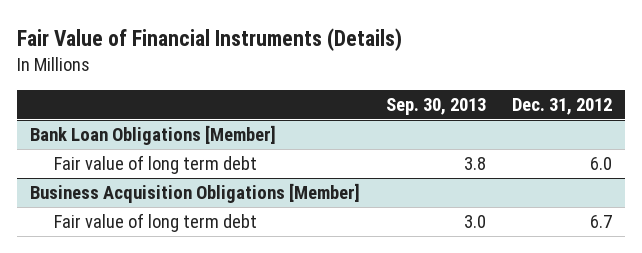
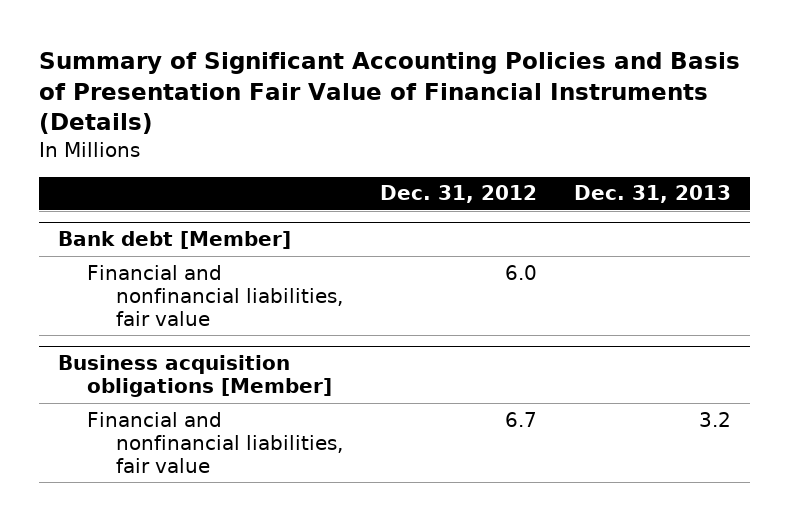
- Fair Value of Financial Instruments (Details)
+ Summary of Significant Accounting Policies and Basis of Presentation Fair Value of Financial Instruments (Details)
- | Sep. 30, 2013 | Dec. 31, 2012
+ | Dec. 31, 2012 | Dec. 31, 2013
- Bank Loan Obligations [Member]
- Fair value of long term debt | 3.8 | 6.0
- Business Acquisition Obligations [Member]
- Fair value of long term debt | 3.0 | 6.7
+ Bank debt [Member]
+ Financial and nonfinancial liabilities, fair value | 6.0 |
+ Business acquisition obligations [Member]
+ Financial and nonfinancial liabilities, fair value | 6.7 | 3.2

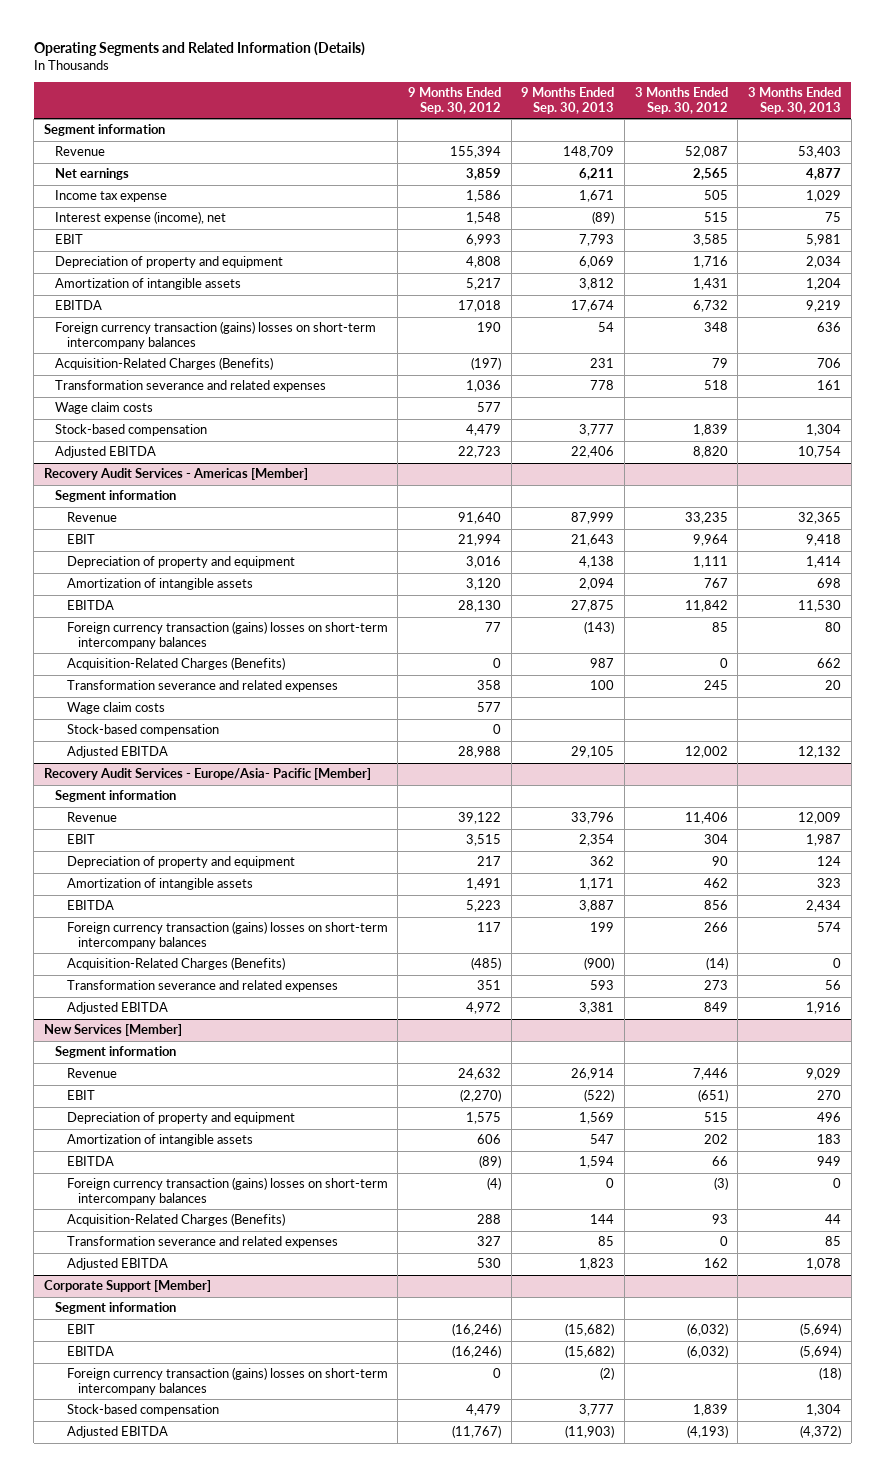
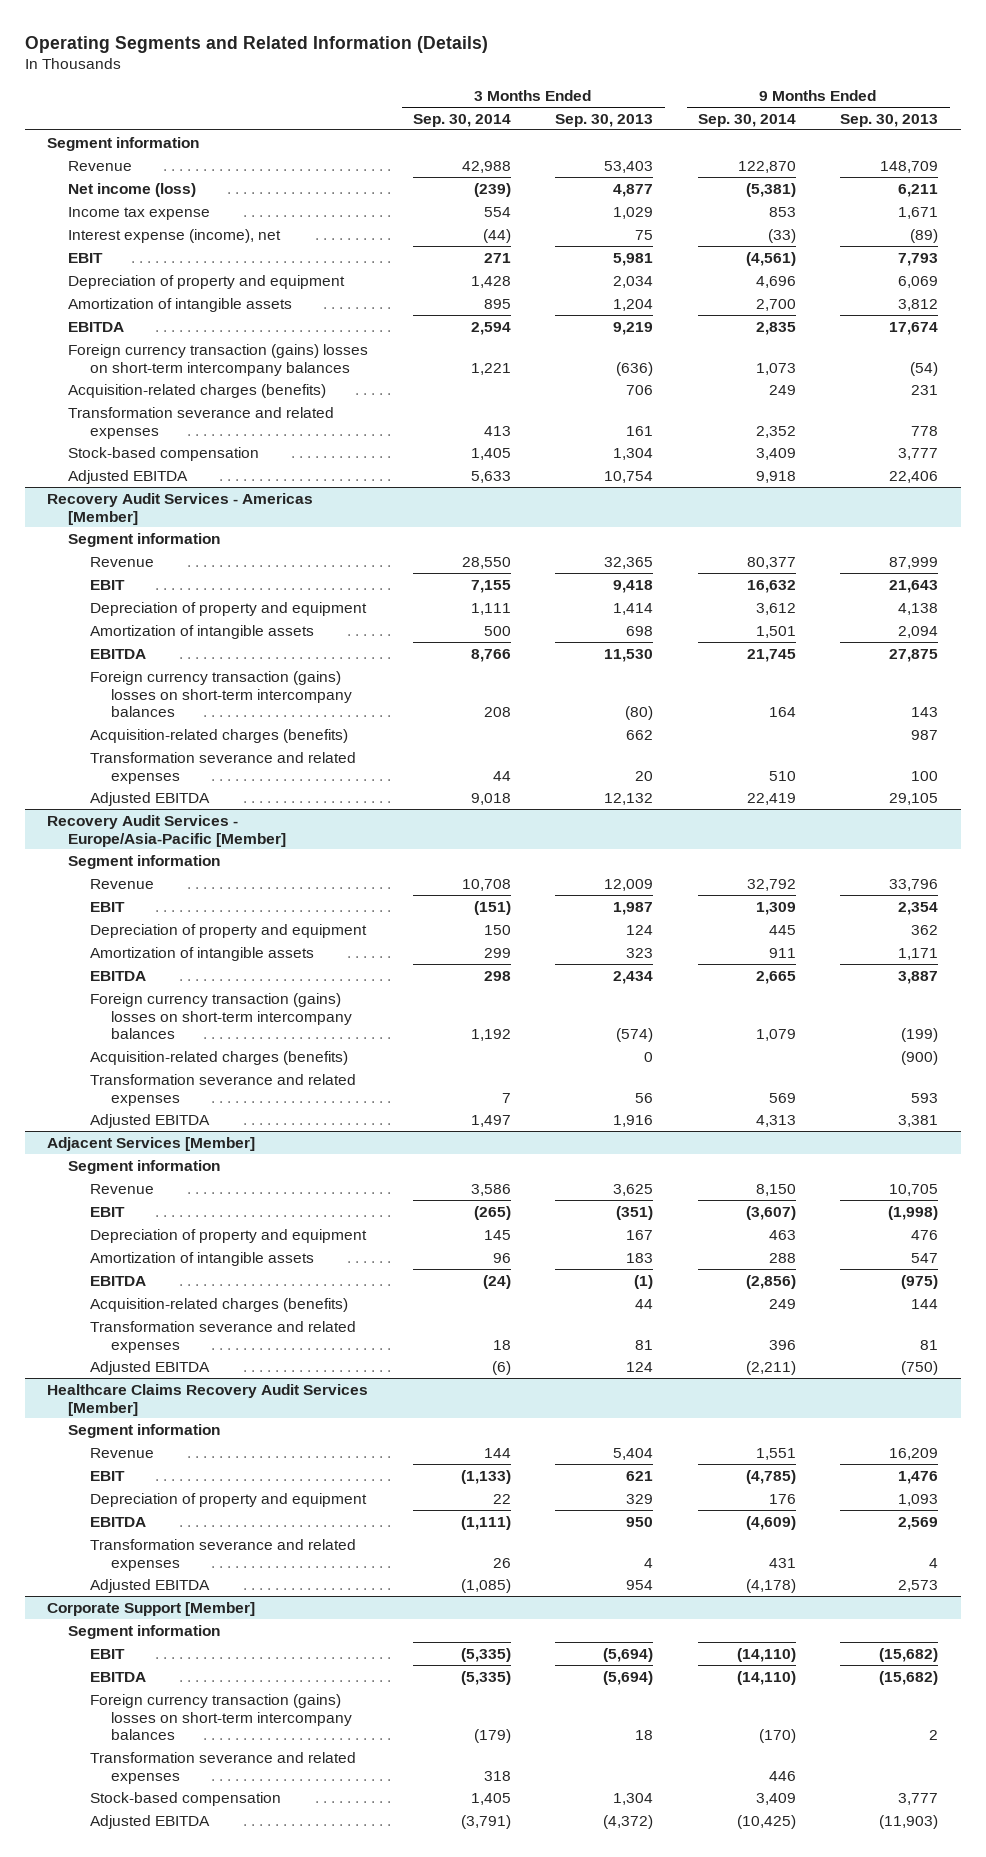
- | 9 Months Ended Sep. 30, 2012 | 9 Months Ended Sep. 30, 2013 | 3 Months Ended Sep. 30, 2012 | 3 Months Ended Sep. 30, 2013
+ | 3 Months Ended Sep. 30, 2014 | 3 Months Ended Sep. 30, 2013 | 9 Months Ended Sep. 30, 2014 | 9 Months Ended Sep. 30, 2013
- Net earnings | 3,859 | 6,211 | 2,565 | 4,877
+ Net income (loss) | (239) | 4,877 | (5,381) | 6,211
- Foreign currency transaction (gains) losses on short-term intercompany balances | 190 | 54 | 348 | 636
- Acquisition-Related Charges (Benefits) | (197) | 231 | 79 | 706
+ Foreign currency transaction (gains) losses on short-term intercompany balances | 1,221 | (636) | 1,073 | (54)
+ Acquisition-related charges (benefits) | | 706 | 249 | 231
- Wage claim costs | 577 | | |
@ Recovery Audit Services - Americas [Member]
- Foreign currency transaction (gains) losses on short-term intercompany balances | 77 | (143) | 85 | 80
- Acquisition-Related Charges (Benefits) | 0 | 987 | 0 | 662
+ Foreign currency transaction (gains) losses on short-term intercompany balances | 208 | (80) | 164 | 143
+ Acquisition-related charges (benefits) | | 662 | | 987
- Wage claim costs | 577 | | |
- Stock-based compensation | 0 | | |
- Recovery Audit Services - Europe/Asia- Pacific [Member]
+ Recovery Audit Services - Europe/Asia-Pacific [Member]
- Foreign currency transaction (gains) losses on short-term intercompany balances | 117 | 199 | 266 | 574
- Acquisition-Related Charges (Benefits) | (485) | (900) | (14) | 0
+ Foreign currency transaction (gains) losses on short-term intercompany balances | 1,192 | (574) | 1,079 | (199)
+ Acquisition-related charges (benefits) | | 0 | | (900)
- New Services [Member]
+ Adjacent Services [Member]
- Revenue | 24,632 | 26,914 | 7,446 | 9,029
- EBIT | (2,270) | (522) | (651) | 270
- Depreciation of property and equipment | 1,575 | 1,569 | 515 | 496
+ Revenue | 3,586 | 3,625 | 8,150 | 10,705
+ EBIT | (265) | (351) | (3,607) | (1,998)
+ Depreciation of property and equipment | 145 | 167 | 463 | 476
- EBITDA | (89) | 1,594 | 66 | 949
- Foreign currency transaction (gains) losses on short-term intercompany balances | (4) | 0 | (3) | 0
- Acquisition-Related Charges (Benefits) | 288 | 144 | 93 | 44
- Transformation severance and related expenses | 327 | 85 | 0 | 85
- Adjusted EBITDA | 530 | 1,823 | 162 | 1,078
+ EBITDA | (24) | (1) | (2,856) | (975)
+ Acquisition-related charges (benefits) | | 44 | 249 | 144
+ Transformation severance and related expenses | 18 | 81 | 396 | 81
+ Adjusted EBITDA | (6) | 124 | (2,211) | (750)
+ Healthcare Claims Recovery Audit Services [Member]
+ Segment information
+ Revenue | 144 | 5,404 | 1,551 | 16,209
+ EBIT | (1,133) | 621 | (4,785) | 1,476
+ Depreciation of property and equipment | 22 | 329 | 176 | 1,093
+ EBITDA | (1,111) | 950 | (4,609) | 2,569
+ Transformation severance and related expenses | 26 | 4 | 431 | 4
+ Adjusted EBITDA | (1,085) | 954 | (4,178) | 2,573
@ Corporate Support [Member]
- Foreign currency transaction (gains) losses on short-term intercompany balances | 0 | (2) | | (18)
+ Foreign currency transaction (gains) losses on short-term intercompany balances | (179) | 18 | (170) | 2
+ Transformation severance and related expenses | 318 | | 446 |

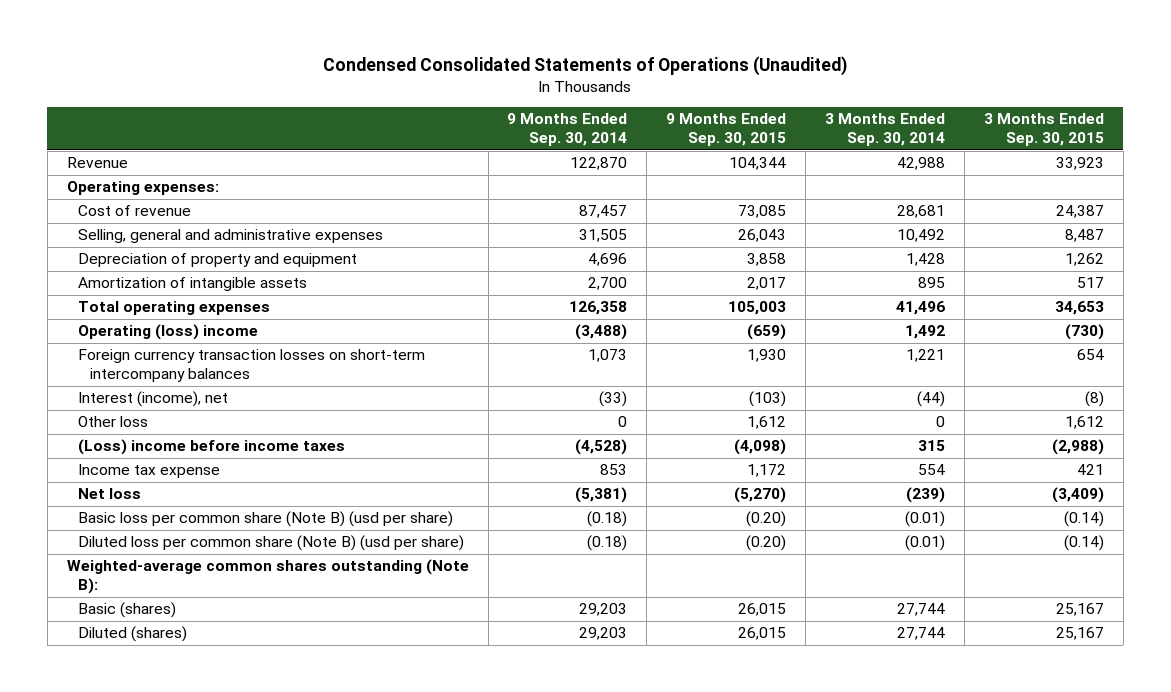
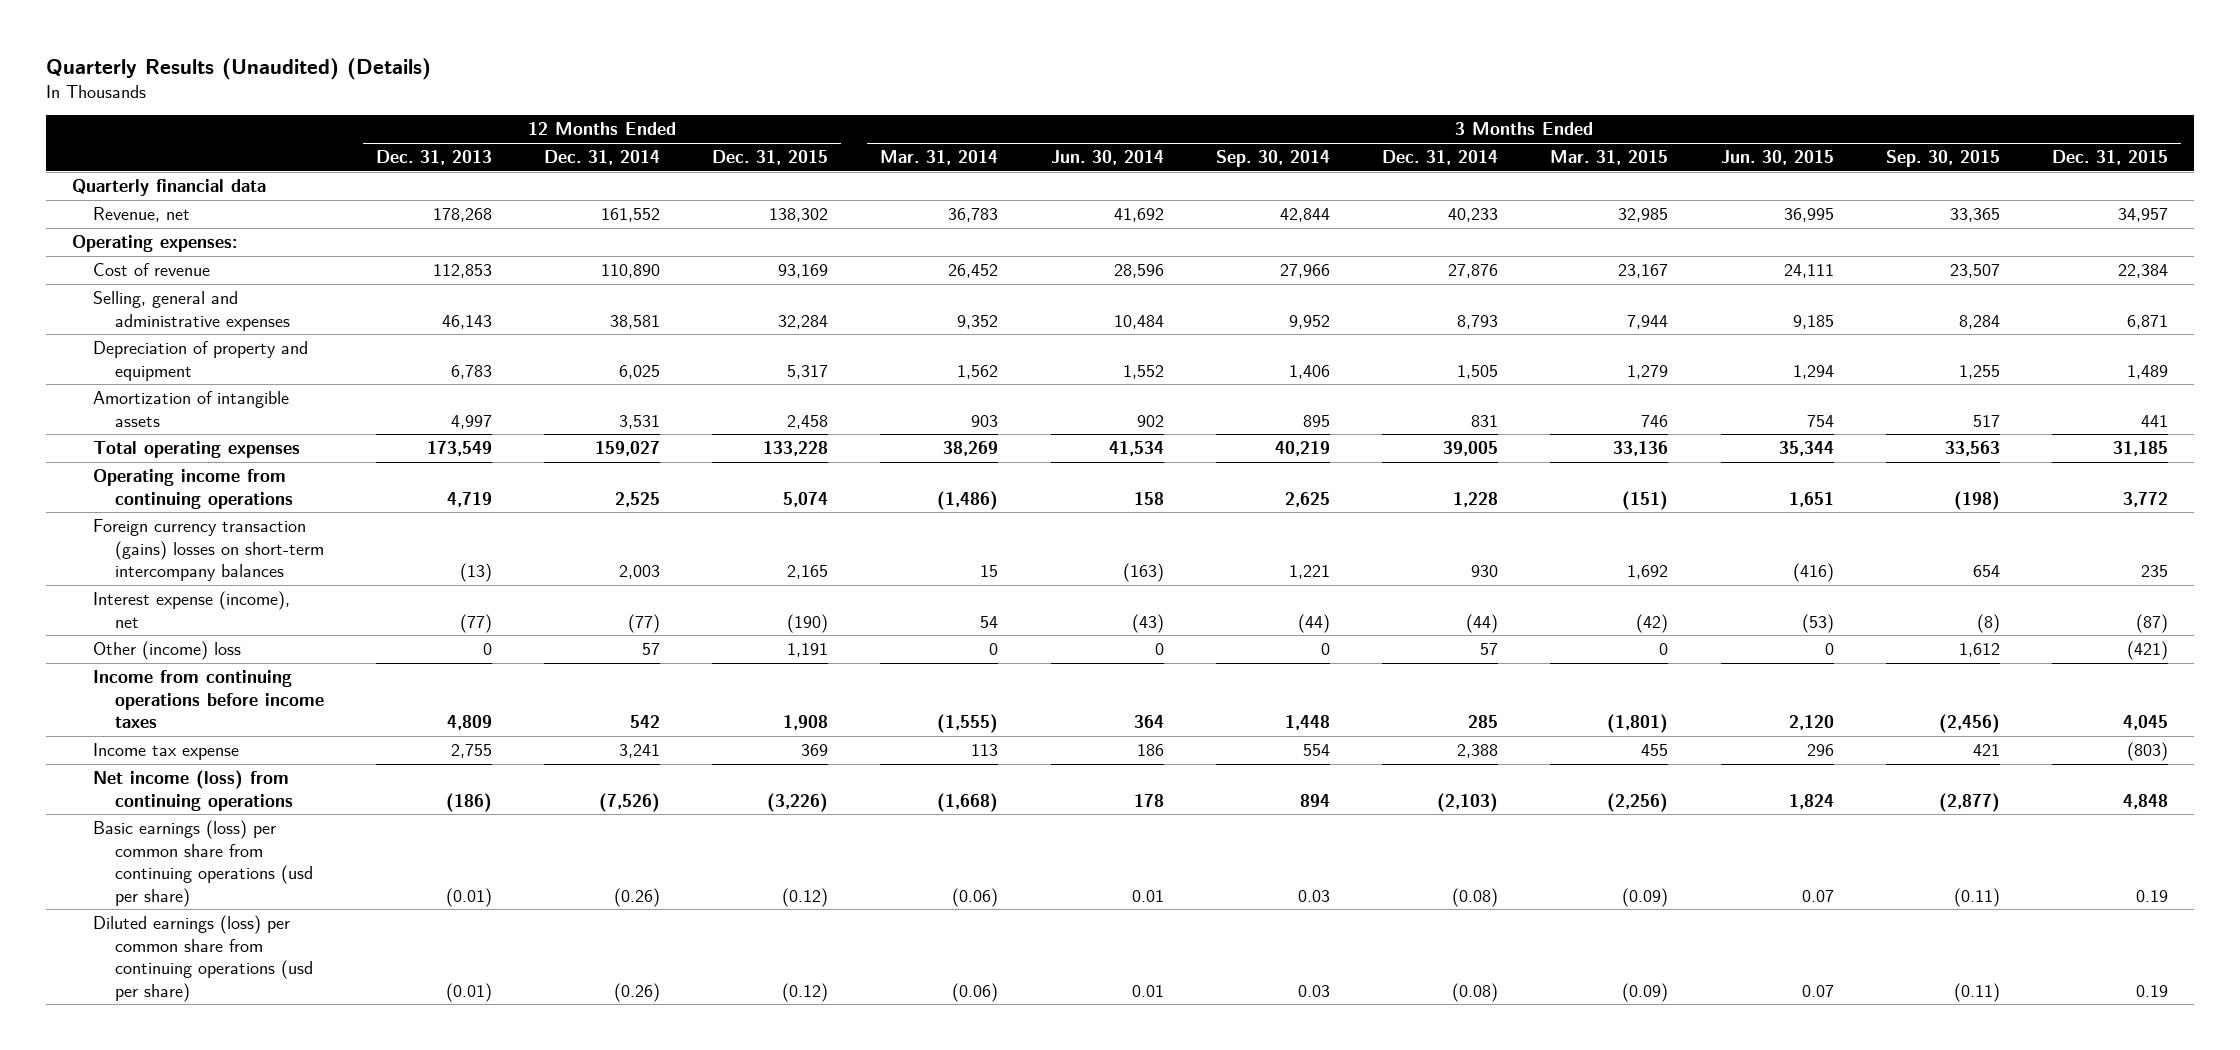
- Condensed Consolidated Statements of Operations (Unaudited)
+ Quarterly Results (Unaudited) (Details)
- | 9 Months Ended Sep. 30, 2014 | 9 Months Ended Sep. 30, 2015 | 3 Months Ended Sep. 30, 2014 | 3 Months Ended Sep. 30, 2015
+ | 12 Months Ended Dec. 31, 2013 | 12 Months Ended Dec. 31, 2014 | 12 Months Ended Dec. 31, 2015 | 3 Months Ended Mar. 31, 2014 | 3 Months Ended Jun. 30, 2014 | 3 Months Ended Sep. 30, 2014 | 3 Months Ended Dec. 31, 2014 | 3 Months Ended Mar. 31, 2015 | 3 Months Ended Jun. 30, 2015 | 3 Months Ended Sep. 30, 2015 | 3 Months Ended Dec. 31, 2015
- Revenue | 122,870 | 104,344 | 42,988 | 33,923
+ Quarterly financial data
+ Revenue, net | 178,268 | 161,552 | 138,302 | 36,783 | 41,692 | 42,844 | 40,233 | 32,985 | 36,995 | 33,365 | 34,957
- Cost of revenue | 87,457 | 73,085 | 28,681 | 24,387
- Selling, general and administrative expenses | 31,505 | 26,043 | 10,492 | 8,487
- Depreciation of property and equipment | 4,696 | 3,858 | 1,428 | 1,262
+ Cost of revenue | 112,853 | 110,890 | 93,169 | 26,452 | 28,596 | 27,966 | 27,876 | 23,167 | 24,111 | 23,507 | 22,384
+ Selling, general and administrative expenses | 46,143 | 38,581 | 32,284 | 9,352 | 10,484 | 9,952 | 8,793 | 7,944 | 9,185 | 8,284 | 6,871
+ Depreciation of property and equipment | 6,783 | 6,025 | 5,317 | 1,562 | 1,552 | 1,406 | 1,505 | 1,279 | 1,294 | 1,255 | 1,489
- Total operating expenses | 126,358 | 105,003 | 41,496 | 34,653
- Operating (loss) income | (3,488) | (659) | 1,492 | (730)
- Foreign currency transaction losses on short-term intercompany balances | 1,073 | 1,930 | 1,221 | 654
- Interest (income), net | (33) | (103) | (44) | (8)
- Other loss | 0 | 1,612 | 0 | 1,612
- (Loss) income before income taxes | (4,528) | (4,098) | 315 | (2,988)
+ Total operating expenses | 173,549 | 159,027 | 133,228 | 38,269 | 41,534 | 40,219 | 39,005 | 33,136 | 35,344 | 33,563 | 31,185
+ Operating income from continuing operations | 4,719 | 2,525 | 5,074 | (1,486) | 158 | 2,625 | 1,228 | (151) | 1,651 | (198) | 3,772
+ Foreign currency transaction (gains) losses on short-term intercompany balances | (13) | 2,003 | 2,165 | 15 | (163) | 1,221 | 930 | 1,692 | (416) | 654 | 235
+ Interest expense (income), net | (77) | (77) | (190) | 54 | (43) | (44) | (44) | (42) | (53) | (8) | (87)
+ Other (income) loss | 0 | 57 | 1,191 | 0 | 0 | 0 | 57 | 0 | 0 | 1,612 | (421)
+ Income from continuing operations before income taxes | 4,809 | 542 | 1,908 | (1,555) | 364 | 1,448 | 285 | (1,801) | 2,120 | (2,456) | 4,045
- Net loss | (5,381) | (5,270) | (239) | (3,409)
- Basic loss per common share (Note B) (usd per share) | (0.18) | (0.20) | (0.01) | (0.14)
- Diluted loss per common share (Note B) (usd per share) | (0.18) | (0.20) | (0.01) | (0.14)
- Weighted-average common shares outstanding (Note B):
- Basic (shares) | 29,203 | 26,015 | 27,744 | 25,167
- Diluted (shares) | 29,203 | 26,015 | 27,744 | 25,167
+ Net income (loss) from continuing operations | (186) | (7,526) | (3,226) | (1,668) | 178 | 894 | (2,103) | (2,256) | 1,824 | (2,877) | 4,848
+ Basic earnings (loss) per common share from continuing operations (usd per share) | (0.01) | (0.26) | (0.12) | (0.06) | 0.01 | 0.03 | (0.08) | (0.09) | 0.07 | (0.11) | 0.19
+ Diluted earnings (loss) per common share from continuing operations (usd per share) | (0.01) | (0.26) | (0.12) | (0.06) | 0.01 | 0.03 | (0.08) | (0.09) | 0.07 | (0.11) | 0.19

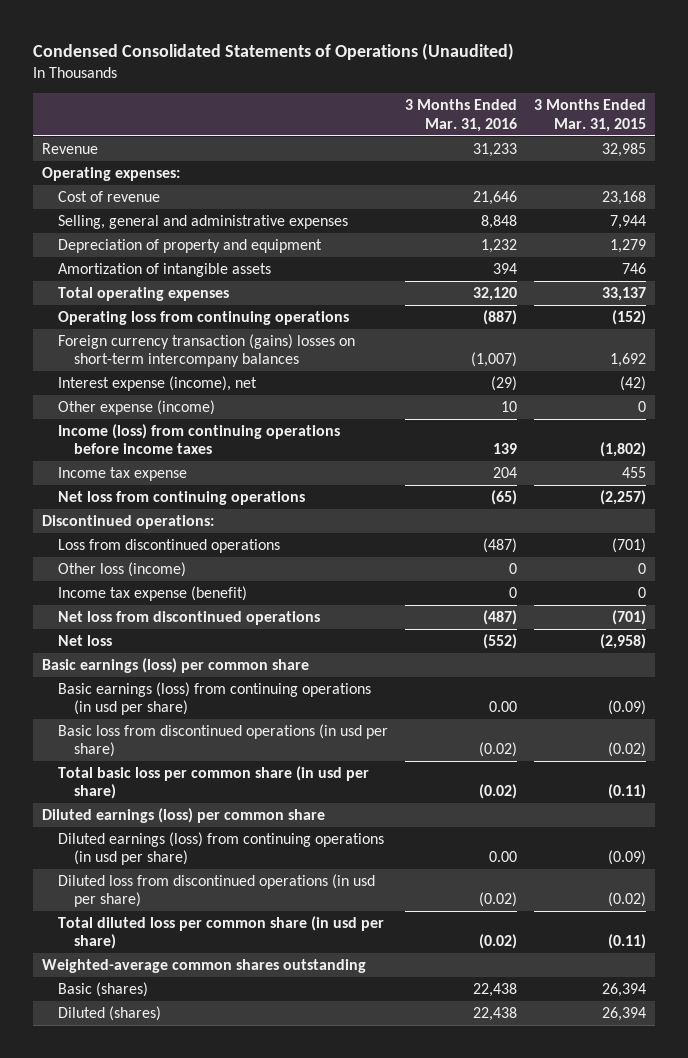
- Quarterly Results (Unaudited) (Details)
+ Condensed Consolidated Statements of Operations (Unaudited)
- | 12 Months Ended Dec. 31, 2013 | 12 Months Ended Dec. 31, 2014 | 12 Months Ended Dec. 31, 2015 | 3 Months Ended Mar. 31, 2014 | 3 Months Ended Jun. 30, 2014 | 3 Months Ended Sep. 30, 2014 | 3 Months Ended Dec. 31, 2014 | 3 Months Ended Mar. 31, 2015 | 3 Months Ended Jun. 30, 2015 | 3 Months Ended Sep. 30, 2015 | 3 Months Ended Dec. 31, 2015
+ | 3 Months Ended Mar. 31, 2016 | 3 Months Ended Mar. 31, 2015
- Quarterly financial data
- Revenue, net | 178,268 | 161,552 | 138,302 | 36,783 | 41,692 | 42,844 | 40,233 | 32,985 | 36,995 | 33,365 | 34,957
+ Revenue | 31,233 | 32,985
- Cost of revenue | 112,853 | 110,890 | 93,169 | 26,452 | 28,596 | 27,966 | 27,876 | 23,167 | 24,111 | 23,507 | 22,384
+ Cost of revenue | 21,646 | 23,168
- Total operating expenses | 173,549 | 159,027 | 133,228 | 38,269 | 41,534 | 40,219 | 39,005 | 33,136 | 35,344 | 33,563 | 31,185
- Operating income from continuing operations | 4,719 | 2,525 | 5,074 | (1,486) | 158 | 2,625 | 1,228 | (151) | 1,651 | (198) | 3,772
+ Total operating expenses | 32,120 | 33,137
+ Operating loss from continuing operations | (887) | (152)
- Other (income) loss | 0 | 57 | 1,191 | 0 | 0 | 0 | 57 | 0 | 0 | 1,612 | (421)
- Income from continuing operations before income taxes | 4,809 | 542 | 1,908 | (1,555) | 364 | 1,448 | 285 | (1,801) | 2,120 | (2,456) | 4,045
+ Other expense (income) | 10 | 0
+ Income (loss) from continuing operations before income taxes | 139 | (1,802)
- Net income (loss) from continuing operations | (186) | (7,526) | (3,226) | (1,668) | 178 | 894 | (2,103) | (2,256) | 1,824 | (2,877) | 4,848
- Basic earnings (loss) per common share from continuing operations (usd per share) | (0.01) | (0.26) | (0.12) | (0.06) | 0.01 | 0.03 | (0.08) | (0.09) | 0.07 | (0.11) | 0.19
- Diluted earnings (loss) per common share from continuing operations (usd per share) | (0.01) | (0.26) | (0.12) | (0.06) | 0.01 | 0.03 | (0.08) | (0.09) | 0.07 | (0.11) | 0.19
+ Net loss from continuing operations | (65) | (2,257)
+ Discontinued operations:
+ Loss from discontinued operations | (487) | (701)
+ Other loss (income) | 0 | 0
+ Income tax expense (benefit) | 0 | 0
+ Net loss from discontinued operations | (487) | (701)
+ Net loss | (552) | (2,958)
+ Basic earnings (loss) per common share
+ Basic earnings (loss) from continuing operations (in usd per share) | 0.00 | (0.09)
+ Basic loss from discontinued operations (in usd per share) | (0.02) | (0.02)
+ Total basic loss per common share (in usd per share) | (0.02) | (0.11)
+ Diluted earnings (loss) per common share
+ Diluted earnings (loss) from continuing operations (in usd per share) | 0.00 | (0.09)
+ Diluted loss from discontinued operations (in usd per share) | (0.02) | (0.02)
+ Total diluted loss per common share (in usd per share) | (0.02) | (0.11)
+ Weighted-average common shares outstanding
+ Basic (shares) | 22,438 | 26,394
+ Diluted (shares) | 22,438 | 26,394

